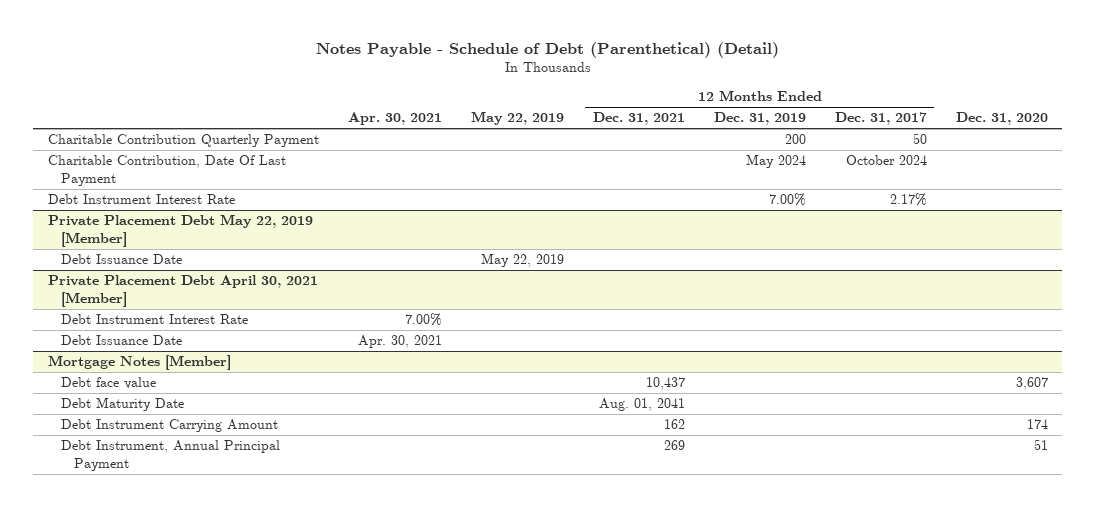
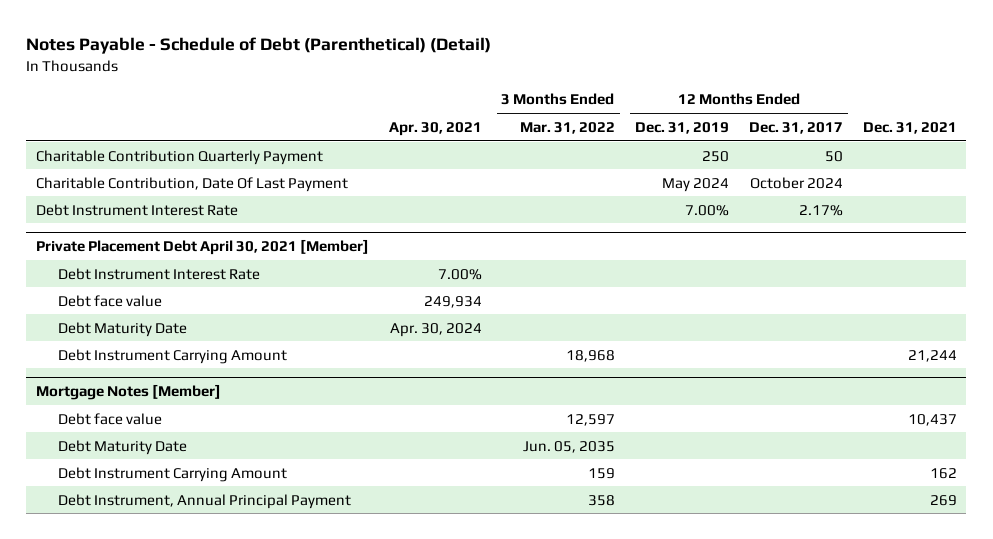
- | Apr. 30, 2021 | May 22, 2019 | 12 Months Ended Dec. 31, 2021 | 12 Months Ended Dec. 31, 2019 | 12 Months Ended Dec. 31, 2017 | Dec. 31, 2020
+ | Apr. 30, 2021 | 3 Months Ended Mar. 31, 2022 | 12 Months Ended Dec. 31, 2019 | 12 Months Ended Dec. 31, 2017 | Dec. 31, 2021
- Charitable Contribution Quarterly Payment | | | | 200 | 50 |
+ Charitable Contribution Quarterly Payment | | | 250 | 50 |
- Private Placement Debt May 22, 2019 [Member]
- Debt Issuance Date | | May 22, 2019 | | | |
@ Private Placement Debt April 30, 2021 [Member]
- Debt Issuance Date | Apr. 30, 2021 | | | | |
+ Debt face value | 249,934 | | | |
+ Debt Maturity Date | Apr. 30, 2024 | | | |
+ Debt Instrument Carrying Amount | | 18,968 | | | 21,244

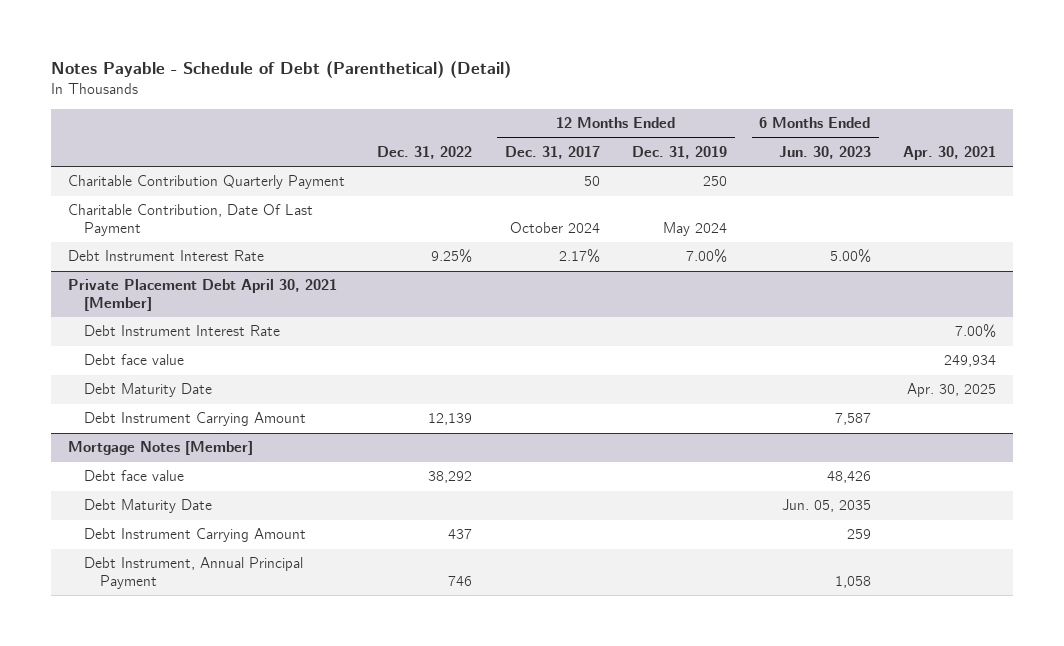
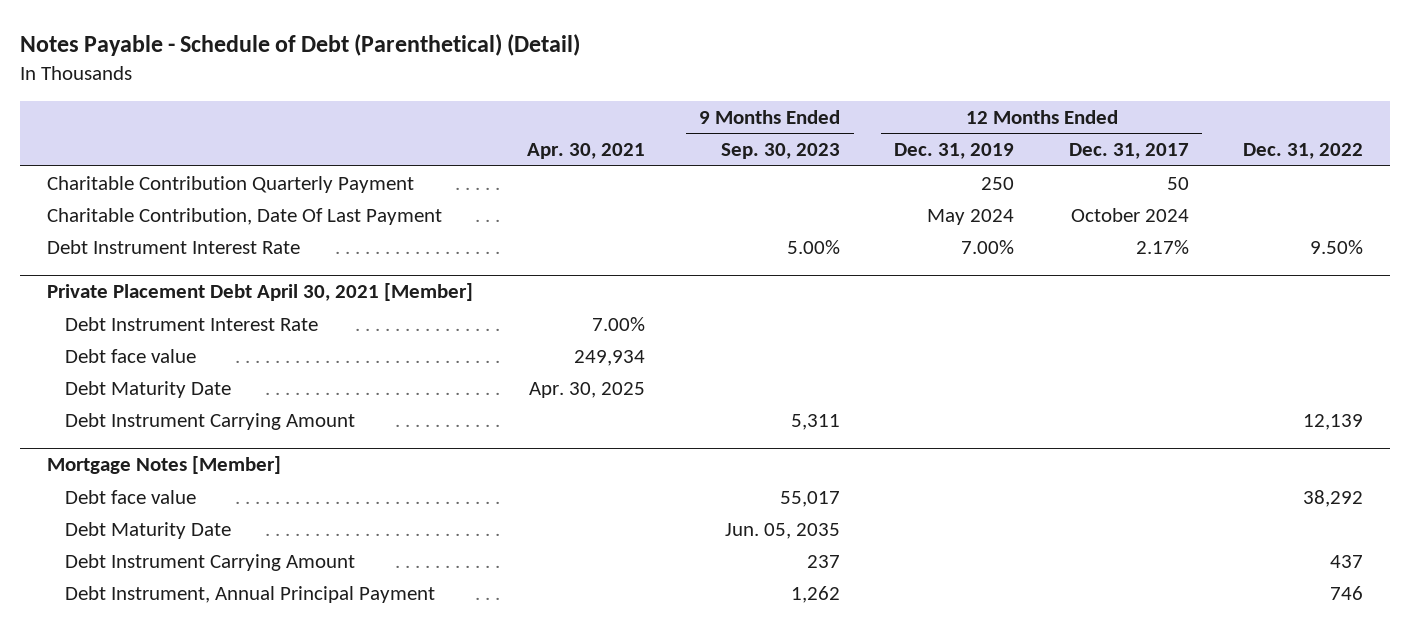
- | Dec. 31, 2022 | 12 Months Ended Dec. 31, 2017 | 12 Months Ended Dec. 31, 2019 | 6 Months Ended Jun. 30, 2023 | Apr. 30, 2021
+ | Apr. 30, 2021 | 9 Months Ended Sep. 30, 2023 | 12 Months Ended Dec. 31, 2019 | 12 Months Ended Dec. 31, 2017 | Dec. 31, 2022
- Debt Instrument Interest Rate | 9.25% | 2.17% | 7.00% | 5.00% |
+ Debt Instrument Interest Rate | | 5.00% | 7.00% | 2.17% | 9.50%

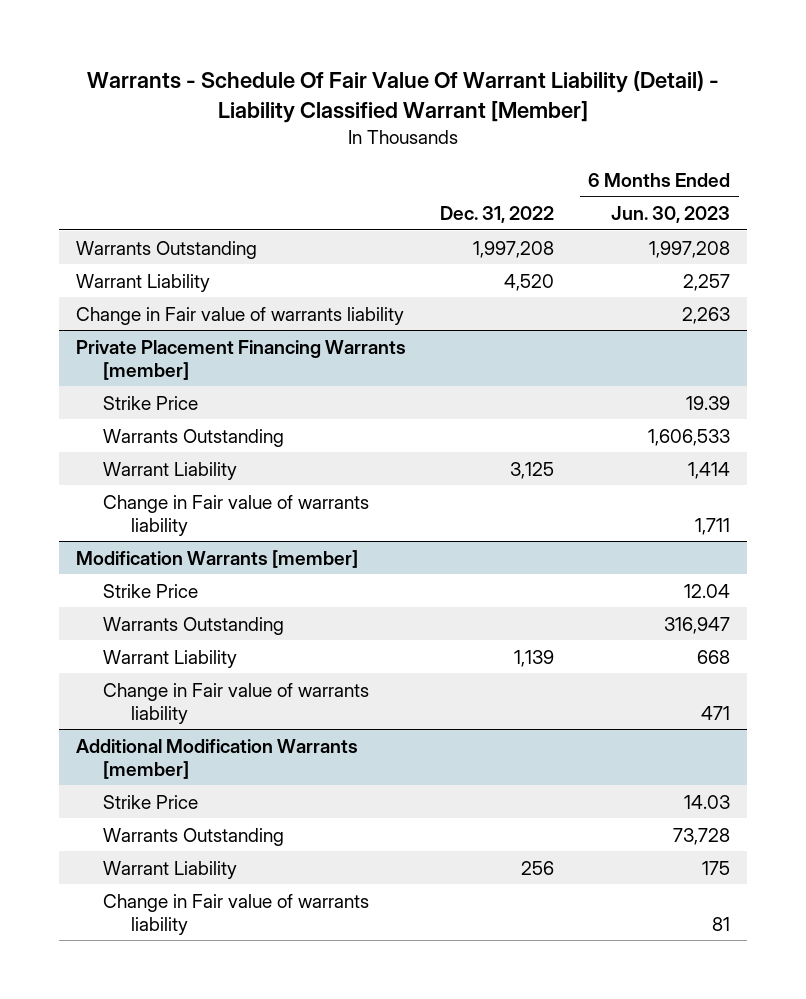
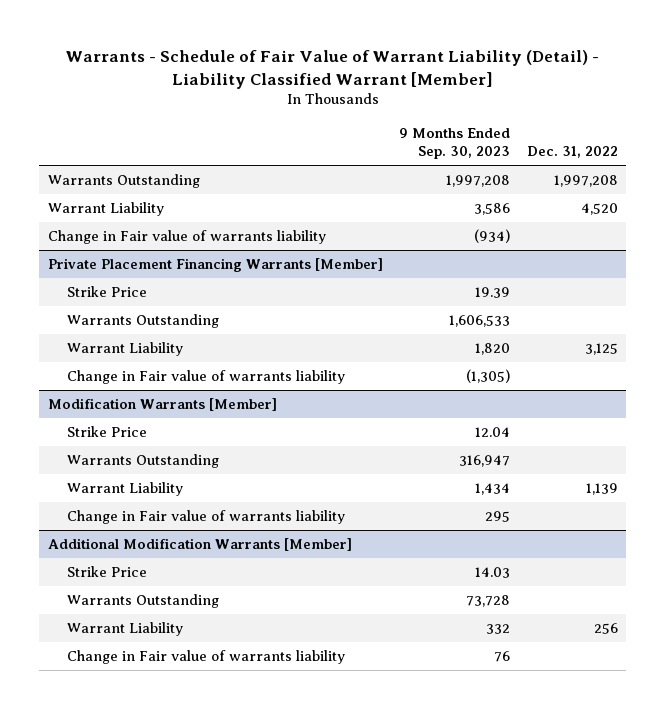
- Warrants - Schedule Of Fair Value Of Warrant Liability (Detail) - Liability Classified Warrant [Member]
+ Warrants - Schedule of Fair Value of Warrant Liability (Detail) - Liability Classified Warrant [Member]
- | Dec. 31, 2022 | 6 Months Ended Jun. 30, 2023
+ | 9 Months Ended Sep. 30, 2023 | Dec. 31, 2022
- Private Placement Financing Warrants [member]
+ Private Placement Financing Warrants [Member]
- Modification Warrants [member]
+ Modification Warrants [Member]
- Additional Modification Warrants [member]
+ Additional Modification Warrants [Member]

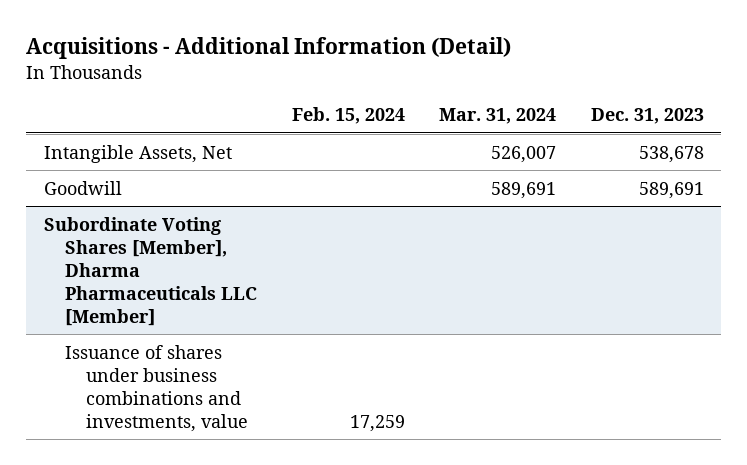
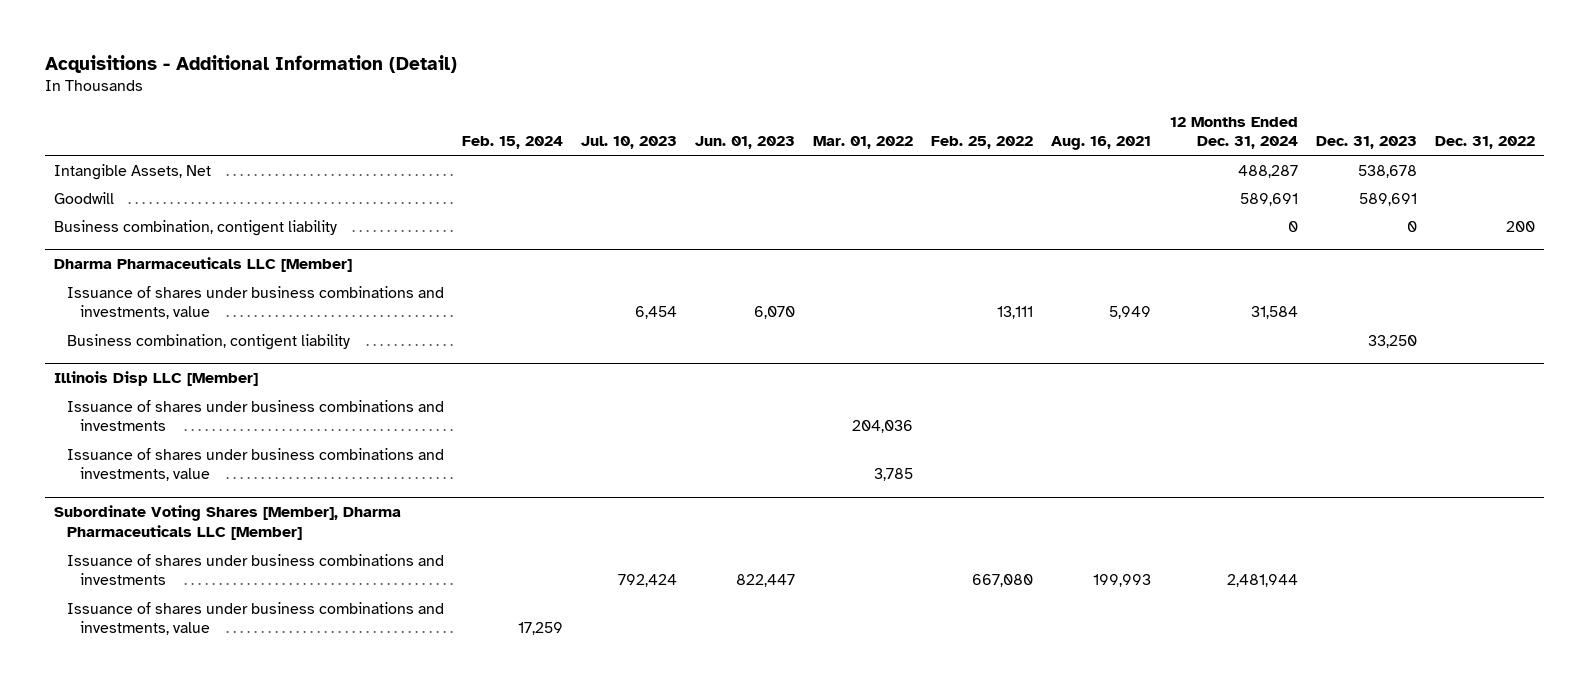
- | Feb. 15, 2024 | Mar. 31, 2024 | Dec. 31, 2023
+ | Feb. 15, 2024 | Jul. 10, 2023 | Jun. 01, 2023 | Mar. 01, 2022 | Feb. 25, 2022 | Aug. 16, 2021 | 12 Months Ended Dec. 31, 2024 | Dec. 31, 2023 | Dec. 31, 2022
+ Business combination, contigent liability | | | | | | | 0 | 0 | 200
+ Dharma Pharmaceuticals LLC [Member]
+ Issuance of shares under business combinations and investments, value | | 6,454 | 6,070 | | 13,111 | 5,949 | 31,584 | |
+ Business combination, contigent liability | | | | | | | | 33,250 |
+ Illinois Disp LLC [Member]
+ Issuance of shares under business combinations and investments | | | | 204,036 | | | | |
+ Issuance of shares under business combinations and investments, value | | | | 3,785 | | | | |
@ Subordinate Voting Shares [Member], Dharma Pharmaceuticals LLC [Member]
+ Issuance of shares under business combinations and investments | | 792,424 | 822,447 | | 667,080 | 199,993 | 2,481,944 | |

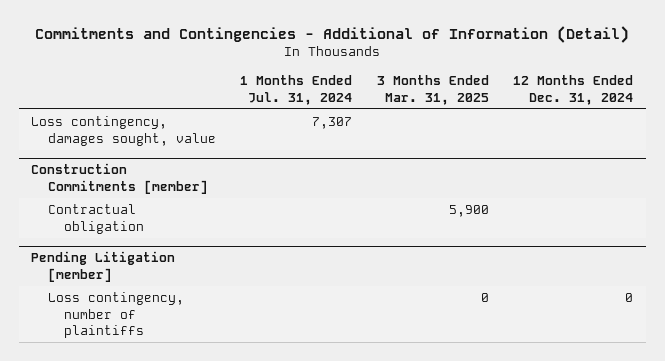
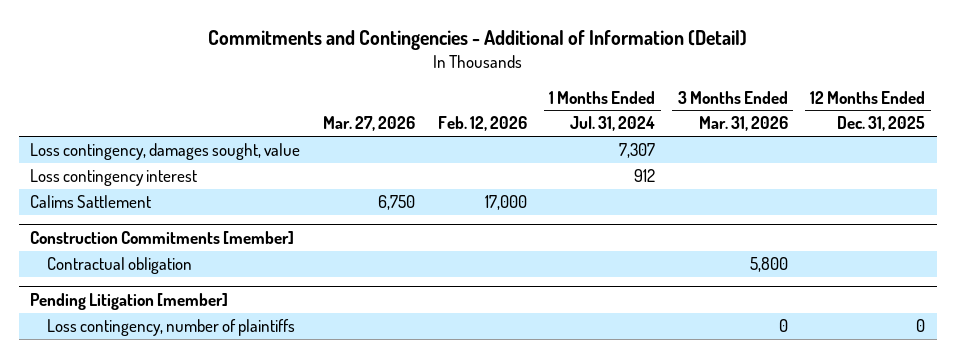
- | 1 Months Ended Jul. 31, 2024 | 3 Months Ended Mar. 31, 2025 | 12 Months Ended Dec. 31, 2024
+ | Mar. 27, 2026 | Feb. 12, 2026 | 1 Months Ended Jul. 31, 2024 | 3 Months Ended Mar. 31, 2026 | 12 Months Ended Dec. 31, 2025
+ Loss contingency interest | | | 912 | |
+ Calims Sattlement | 6,750 | 17,000 | | |

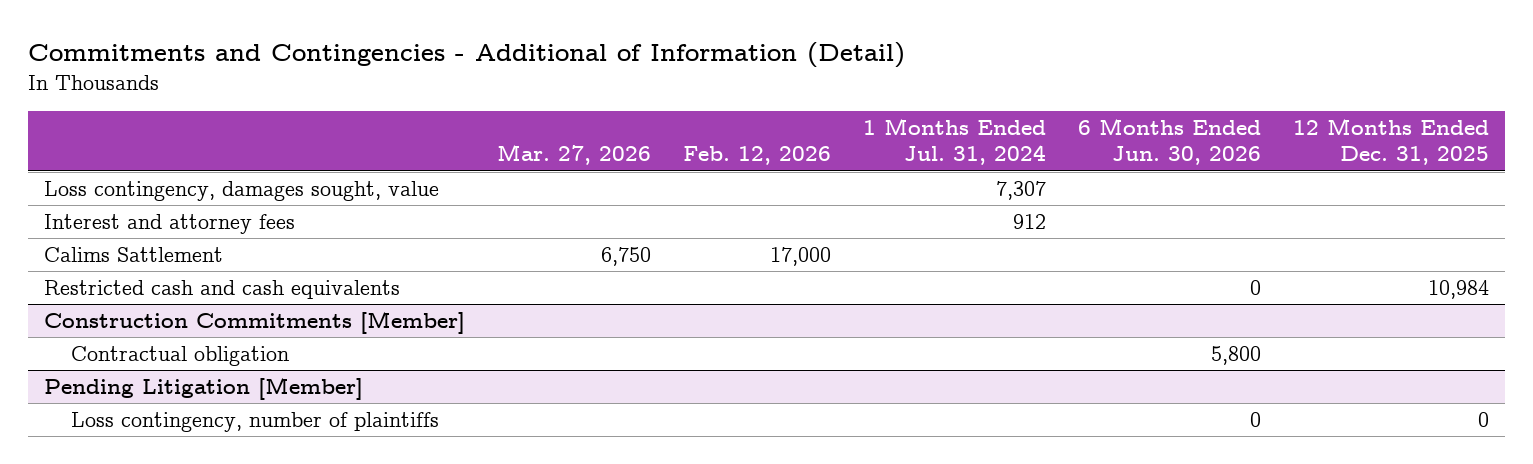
- | Mar. 27, 2026 | Feb. 12, 2026 | 1 Months Ended Jul. 31, 2024 | 3 Months Ended Mar. 31, 2026 | 12 Months Ended Dec. 31, 2025
+ | Mar. 27, 2026 | Feb. 12, 2026 | 1 Months Ended Jul. 31, 2024 | 6 Months Ended Jun. 30, 2026 | 12 Months Ended Dec. 31, 2025
- Loss contingency interest | | | 912 | |
+ Interest and attorney fees | | | 912 | |
- Construction Commitments [member]
+ Restricted cash and cash equivalents | | | | 0 | 10,984
+ Construction Commitments [Member]
- Pending Litigation [member]
+ Pending Litigation [Member]

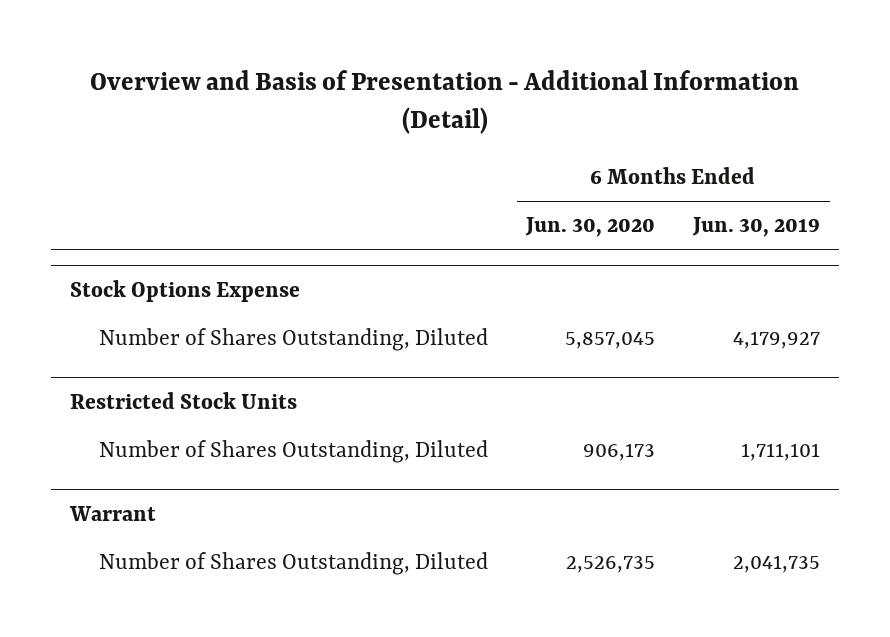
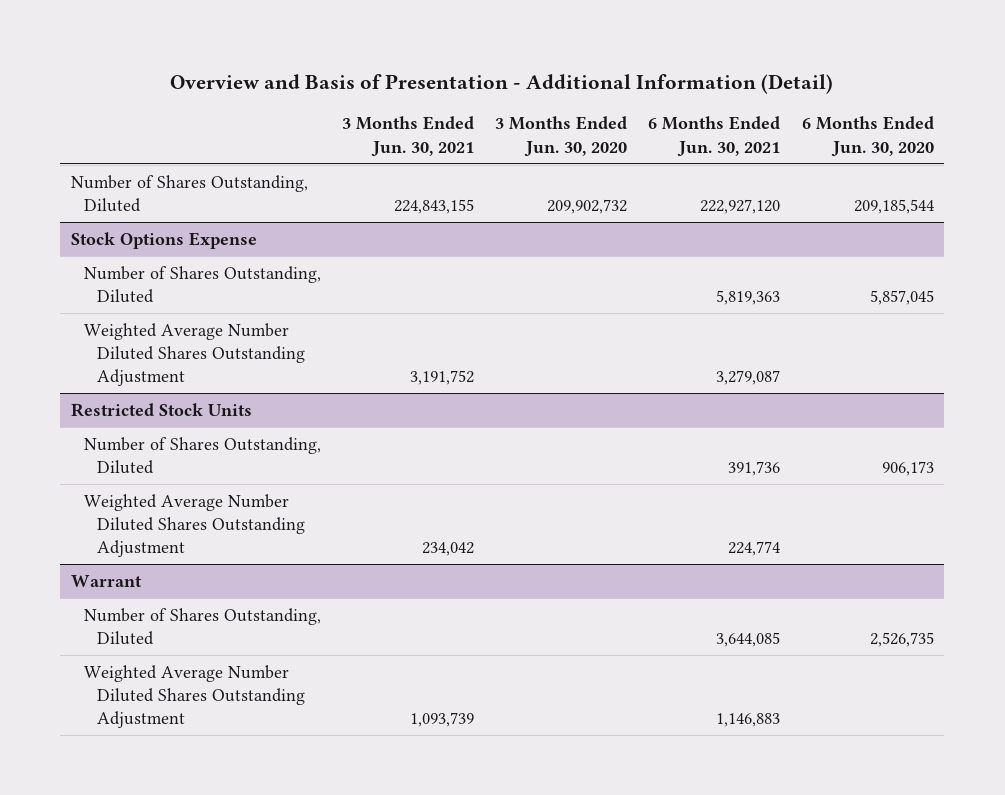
- | 6 Months Ended Jun. 30, 2020 | 6 Months Ended Jun. 30, 2019
+ | 3 Months Ended Jun. 30, 2021 | 3 Months Ended Jun. 30, 2020 | 6 Months Ended Jun. 30, 2021 | 6 Months Ended Jun. 30, 2020
+ Number of Shares Outstanding, Diluted | 224,843,155 | 209,902,732 | 222,927,120 | 209,185,544
@ Stock Options Expense
+ Weighted Average Number Diluted Shares Outstanding Adjustment | 3,191,752 | | 3,279,087 |
@ Restricted Stock Units
+ Weighted Average Number Diluted Shares Outstanding Adjustment | 234,042 | | 224,774 |
@ Warrant
+ Weighted Average Number Diluted Shares Outstanding Adjustment | 1,093,739 | | 1,146,883 |

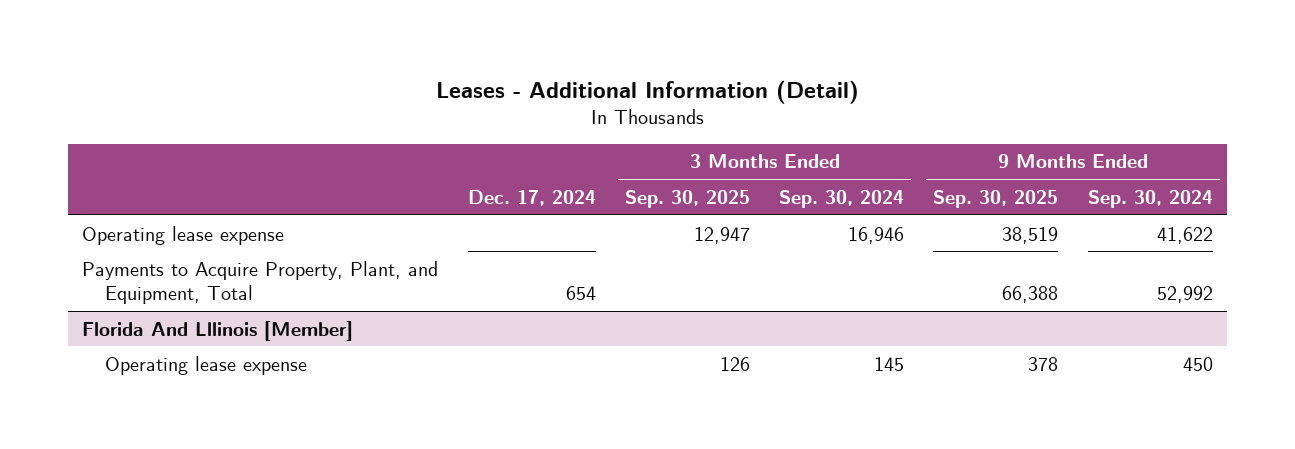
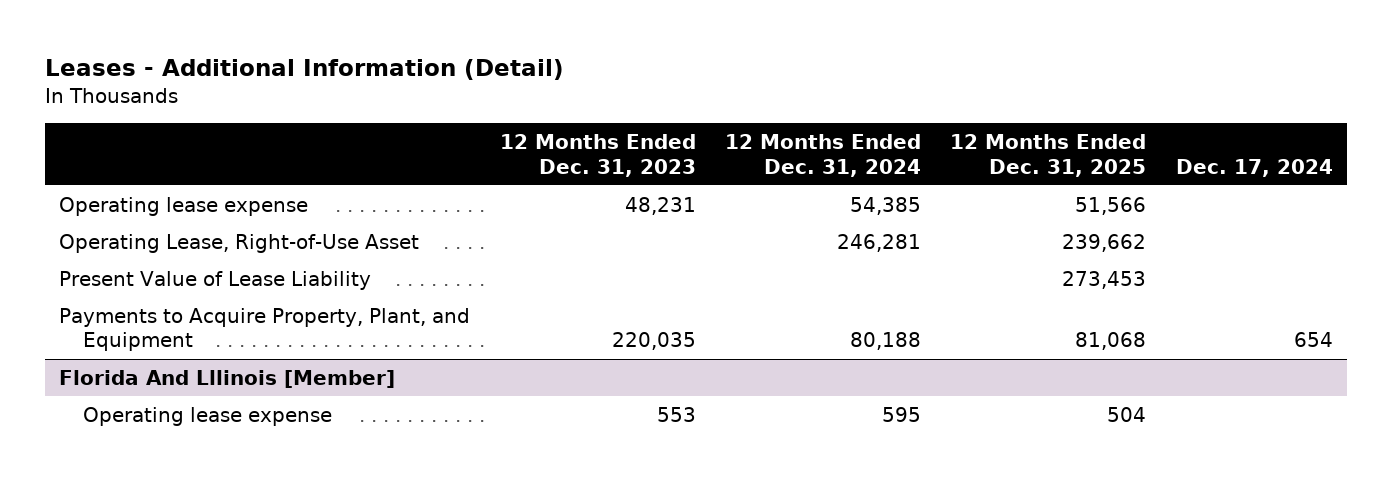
- | Dec. 17, 2024 | 3 Months Ended Sep. 30, 2025 | 3 Months Ended Sep. 30, 2024 | 9 Months Ended Sep. 30, 2025 | 9 Months Ended Sep. 30, 2024
+ | 12 Months Ended Dec. 31, 2023 | 12 Months Ended Dec. 31, 2024 | 12 Months Ended Dec. 31, 2025 | Dec. 17, 2024
- Payments to Acquire Property, Plant, and Equipment, Total | 654 | | | 66,388 | 52,992
+ Operating Lease, Right-of-Use Asset | | 246,281 | 239,662 |
+ Present Value of Lease Liability | | | 273,453 |
+ Payments to Acquire Property, Plant, and Equipment | 220,035 | 80,188 | 81,068 | 654

